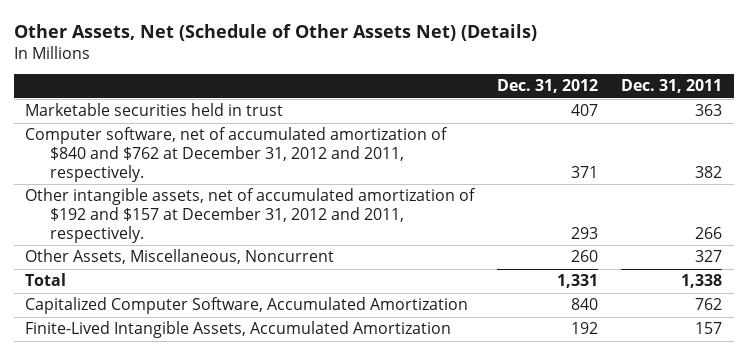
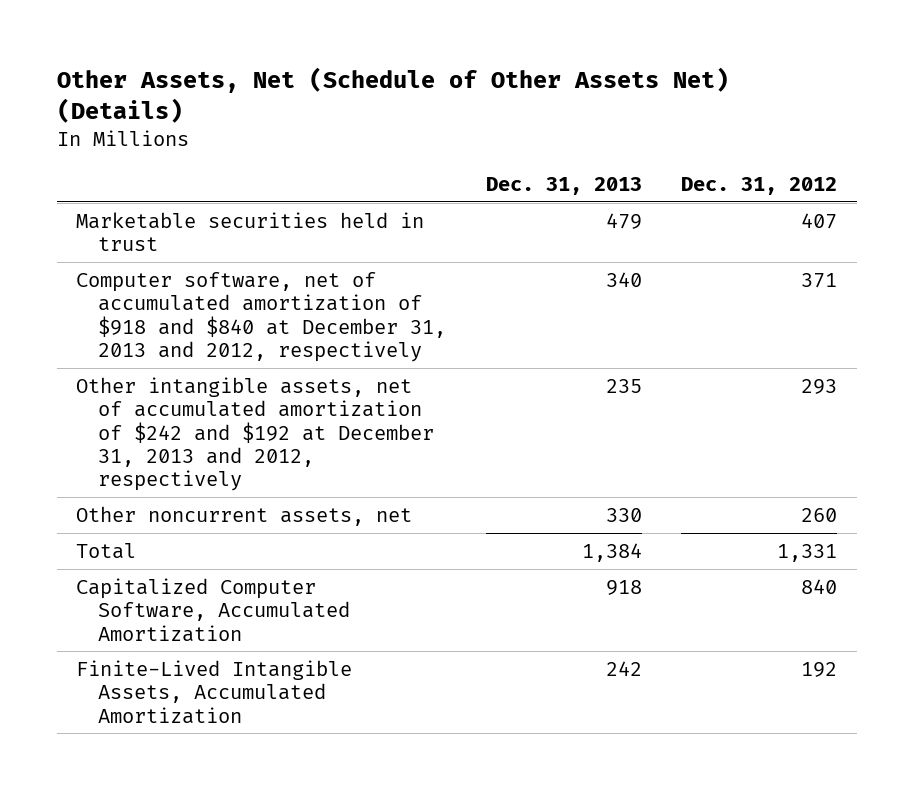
- | Dec. 31, 2012 | Dec. 31, 2011
+ | Dec. 31, 2013 | Dec. 31, 2012
- Computer software, net of accumulated amortization of $840 and $762 at December 31, 2012 and 2011, respectively. | 371 | 382
- Other intangible assets, net of accumulated amortization of $192 and $157 at December 31, 2012 and 2011, respectively. | 293 | 266
- Other Assets, Miscellaneous, Noncurrent | 260 | 327
+ Computer software, net of accumulated amortization of $918 and $840 at December 31, 2013 and 2012, respectively | 340 | 371
+ Other intangible assets, net of accumulated amortization of $242 and $192 at December 31, 2013 and 2012, respectively | 235 | 293
+ Other noncurrent assets, net | 330 | 260

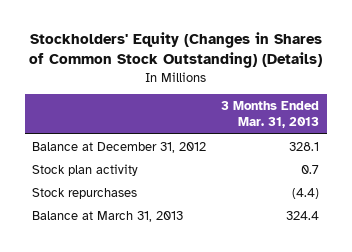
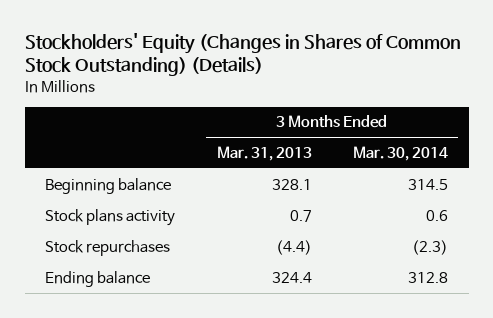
- | 3 Months Ended Mar. 31, 2013
+ | 3 Months Ended Mar. 31, 2013 | 3 Months Ended Mar. 30, 2014
- Balance at December 31, 2012 | 328.1
- Stock plan activity | 0.7
+ Beginning balance | 328.1 | 314.5
+ Stock plans activity | 0.7 | 0.6
- Balance at March 31, 2013 | 324.4
+ Ending balance | 324.4 | 312.8

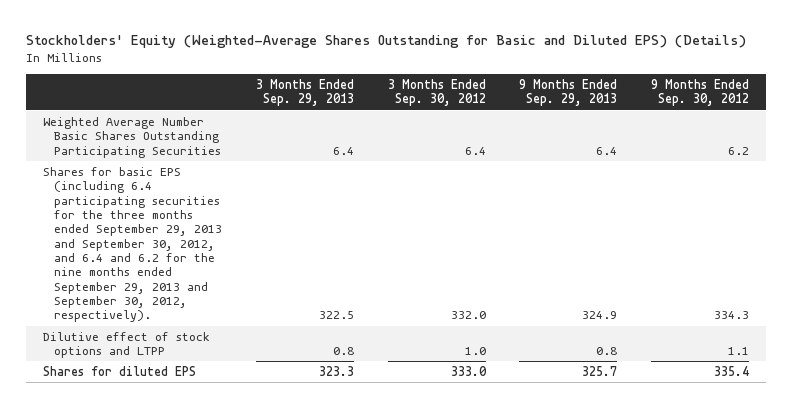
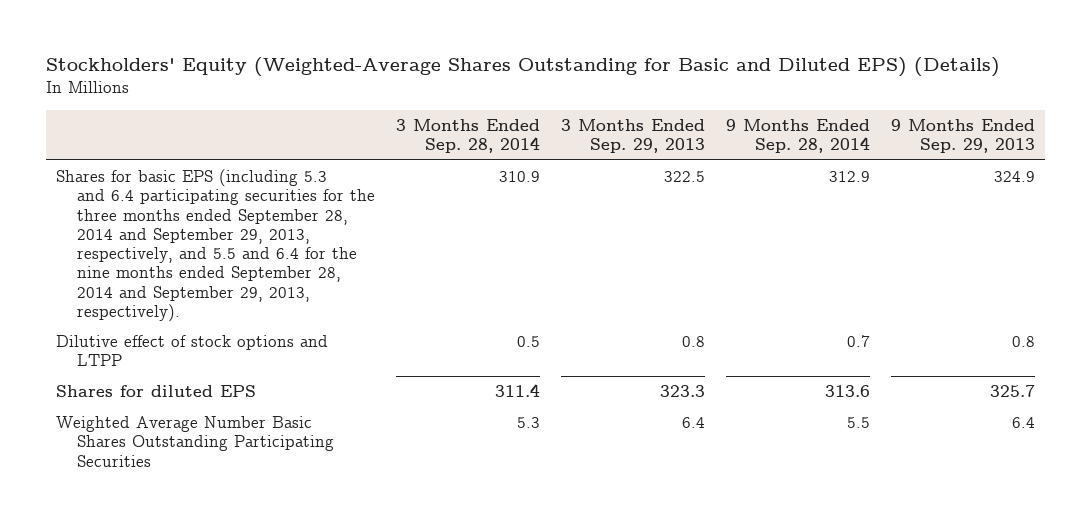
- | 3 Months Ended Sep. 29, 2013 | 3 Months Ended Sep. 30, 2012 | 9 Months Ended Sep. 29, 2013 | 9 Months Ended Sep. 30, 2012
+ | 3 Months Ended Sep. 28, 2014 | 3 Months Ended Sep. 29, 2013 | 9 Months Ended Sep. 28, 2014 | 9 Months Ended Sep. 29, 2013
- Shares for basic EPS (including 6.4 participating securities for the three months ended September 29, 2013 and September 30, 2012, and 6.4 and 6.2 for the nine months ended September 29, 2013 and September 30, 2012, respectively). | 322.5 | 332.0 | 324.9 | 334.3
+ Shares for basic EPS (including 5.3 and 6.4 participating securities for the three months ended September 28, 2014 and September 29, 2013, respectively, and 5.5 and 6.4 for the nine months ended September 28, 2014 and September 29, 2013, respectively). | 310.9 | 322.5 | 312.9 | 324.9
moved down: Weighted Average Number Basic Shares Outstanding Participating Securities | 5.3 | 6.4 | 5.5 | 6.4

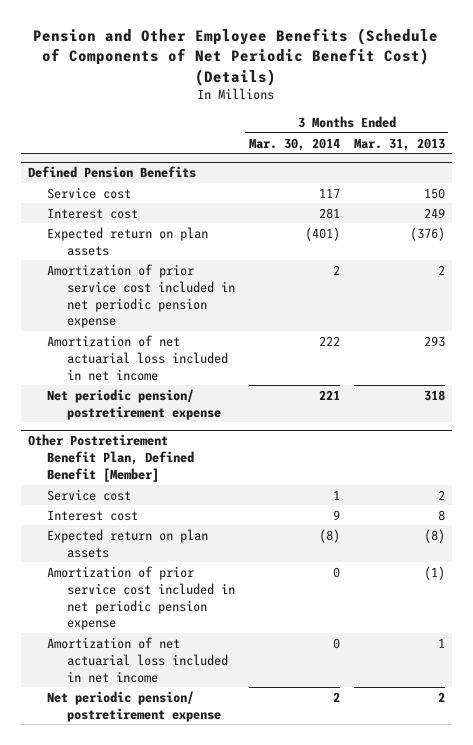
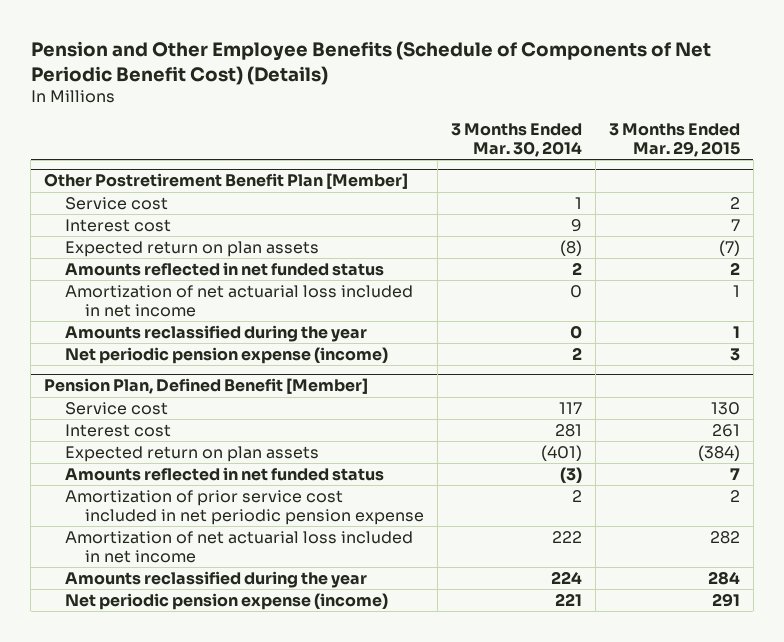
- | 3 Months Ended Mar. 30, 2014 | 3 Months Ended Mar. 31, 2013
+ | 3 Months Ended Mar. 30, 2014 | 3 Months Ended Mar. 29, 2015
- Defined Pension Benefits
+ Other Postretirement Benefit Plan [Member]
+ Service cost | 1 | 2
+ Interest cost | 9 | 7
+ Expected return on plan assets | (8) | (7)
+ Amounts reflected in net funded status | 2 | 2
+ Amortization of net actuarial loss included in net income | 0 | 1
+ Amounts reclassified during the year | 0 | 1
+ Net periodic pension expense (income) | 2 | 3
+ Pension Plan, Defined Benefit [Member]
+ Amounts reflected in net funded status | (3) | 7
- Net periodic pension/ postretirement expense | 221 | 318
- Other Postretirement Benefit Plan, Defined Benefit [Member]
- Service cost | 1 | 2
- Interest cost | 9 | 8
- Expected return on plan assets | (8) | (8)
- Amortization of prior service cost included in net periodic pension expense | 0 | (1)
- Amortization of net actuarial loss included in net income | 0 | 1
- Net periodic pension/ postretirement expense | 2 | 2
+ Amounts reclassified during the year | 224 | 284
+ Net periodic pension expense (income) | 221 | 291

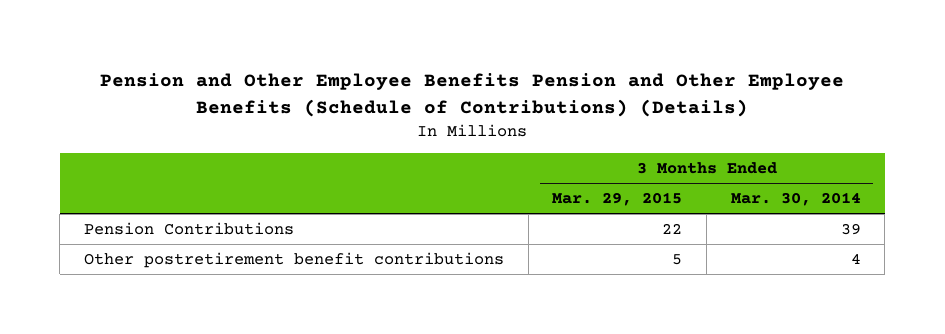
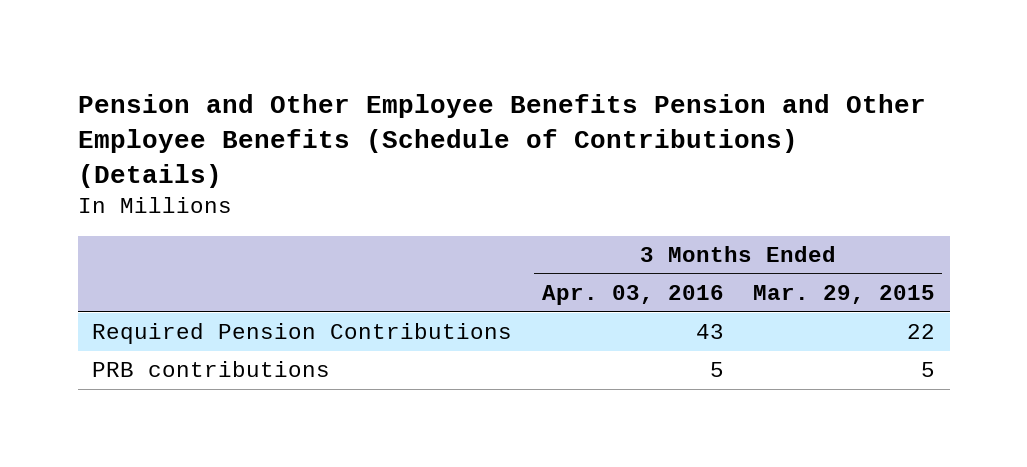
- | 3 Months Ended Mar. 29, 2015 | 3 Months Ended Mar. 30, 2014
+ | 3 Months Ended Apr. 03, 2016 | 3 Months Ended Mar. 29, 2015
- Pension Contributions | 22 | 39
- Other postretirement benefit contributions | 5 | 4
+ Required Pension Contributions | 43 | 22
+ PRB contributions | 5 | 5

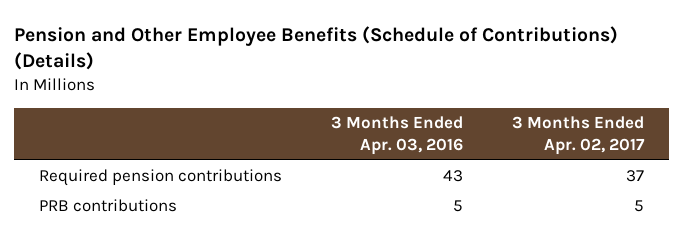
- Pension and Other Employee Benefits Pension and Other Employee Benefits (Schedule of Contributions) (Details)
+ Pension and Other Employee Benefits (Schedule of Contributions) (Details)
- | 3 Months Ended Apr. 03, 2016 | 3 Months Ended Mar. 29, 2015
+ | 3 Months Ended Apr. 03, 2016 | 3 Months Ended Apr. 02, 2017
- Required Pension Contributions | 43 | 22
+ Required pension contributions | 43 | 37

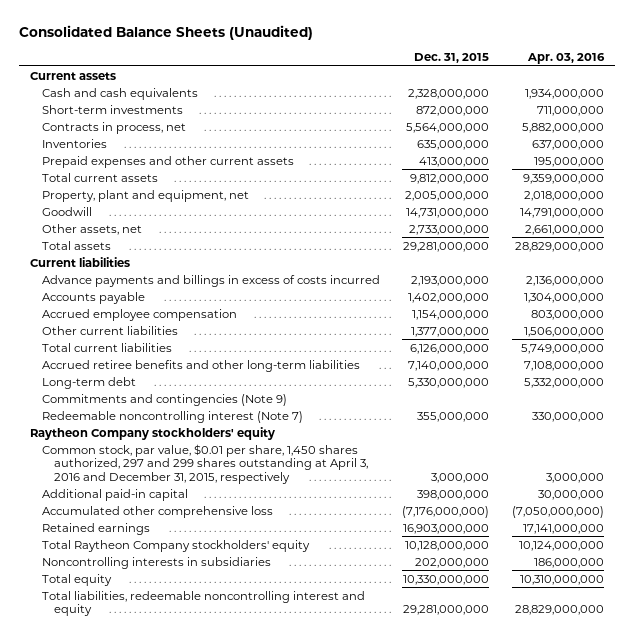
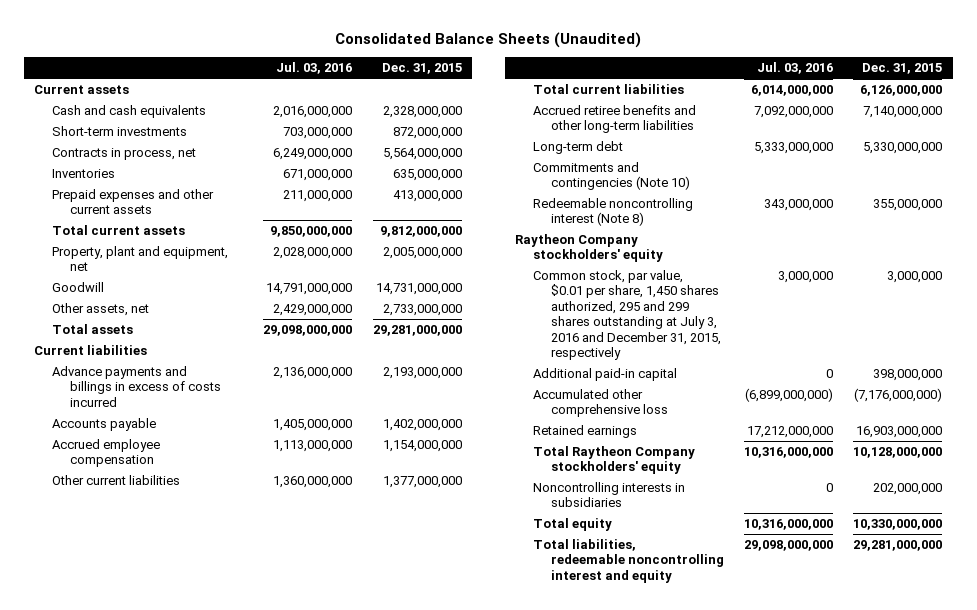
- | Dec. 31, 2015 | Apr. 03, 2016
+ | Jul. 03, 2016 | Dec. 31, 2015
- Commitments and contingencies (Note 9)
- Redeemable noncontrolling interest (Note 7) | 355,000,000 | 330,000,000
+ Commitments and contingencies (Note 10)
+ Redeemable noncontrolling interest (Note 8) | 343,000,000 | 355,000,000
- Common stock, par value, $0.01 per share, 1,450 shares authorized, 297 and 299 shares outstanding at April 3, 2016 and December 31, 2015, respectively | 3,000,000 | 3,000,000
+ Common stock, par value, $0.01 per share, 1,450 shares authorized, 295 and 299 shares outstanding at July 3, 2016 and December 31, 2015, respectively | 3,000,000 | 3,000,000

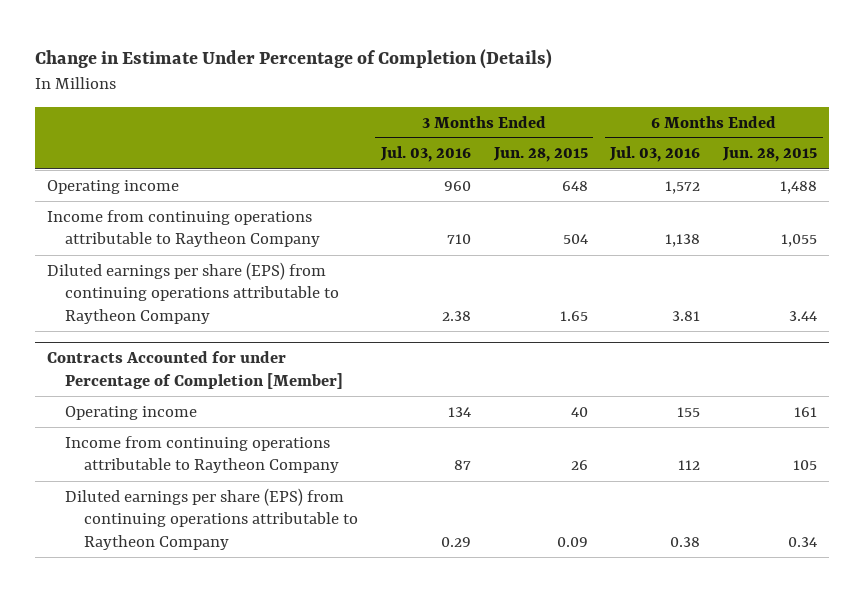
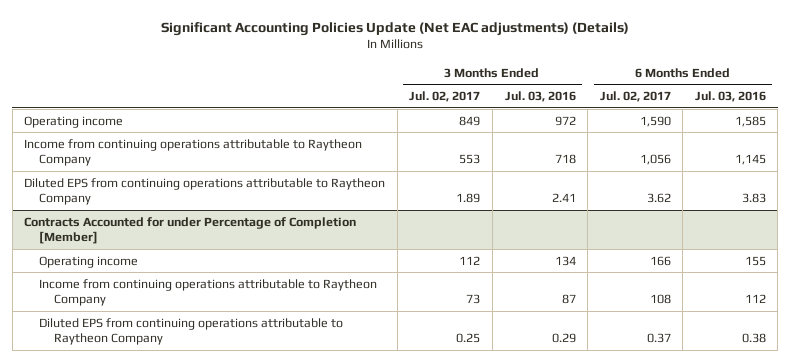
- Change in Estimate Under Percentage of Completion (Details)
+ Significant Accounting Policies Update (Net EAC adjustments) (Details)
- | 3 Months Ended Jul. 03, 2016 | 3 Months Ended Jun. 28, 2015 | 6 Months Ended Jul. 03, 2016 | 6 Months Ended Jun. 28, 2015
+ | 3 Months Ended Jul. 02, 2017 | 3 Months Ended Jul. 03, 2016 | 6 Months Ended Jul. 02, 2017 | 6 Months Ended Jul. 03, 2016
- Operating income | 960 | 648 | 1,572 | 1,488
- Income from continuing operations attributable to Raytheon Company | 710 | 504 | 1,138 | 1,055
- Diluted earnings per share (EPS) from continuing operations attributable to Raytheon Company | 2.38 | 1.65 | 3.81 | 3.44
+ Operating income | 849 | 972 | 1,590 | 1,585
+ Income from continuing operations attributable to Raytheon Company | 553 | 718 | 1,056 | 1,145
+ Diluted EPS from continuing operations attributable to Raytheon Company | 1.89 | 2.41 | 3.62 | 3.83
@ Contracts Accounted for under Percentage of Completion [Member]
- Diluted earnings per share (EPS) from continuing operations attributable to Raytheon Company | 0.29 | 0.09 | 0.38 | 0.34
+ Diluted EPS from continuing operations attributable to Raytheon Company | 0.25 | 0.29 | 0.37 | 0.38

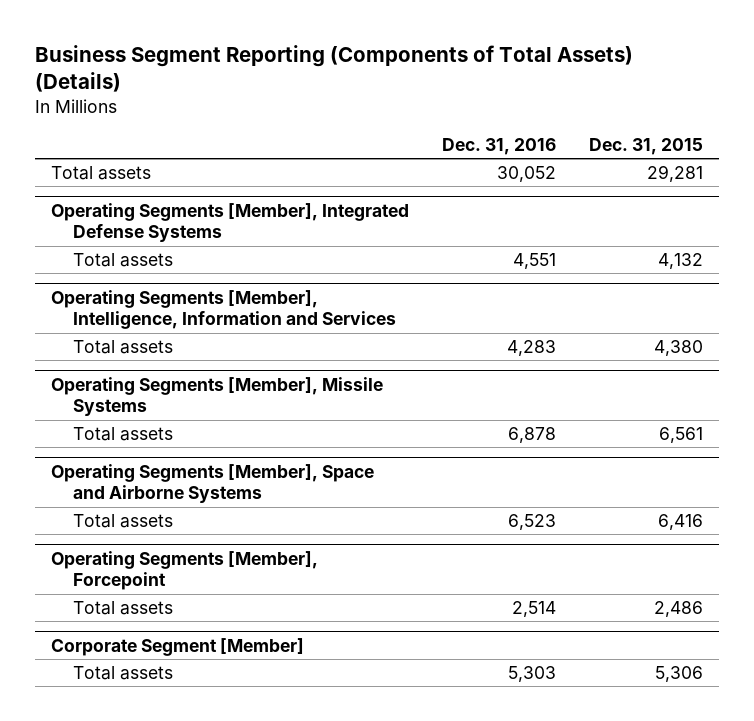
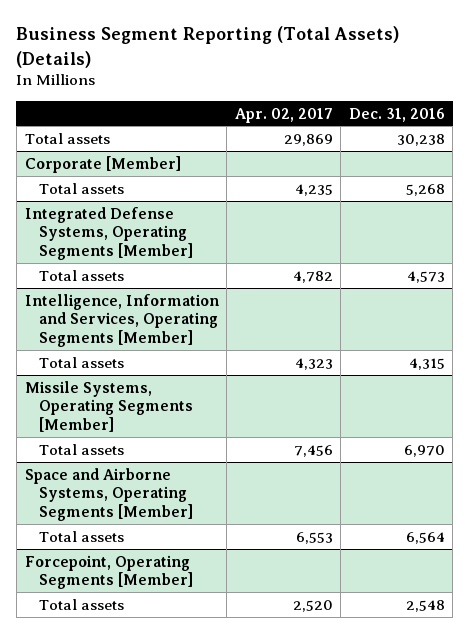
- Business Segment Reporting (Components of Total Assets) (Details)
+ Business Segment Reporting (Total Assets) (Details)
- | Dec. 31, 2016 | Dec. 31, 2015
+ | Apr. 02, 2017 | Dec. 31, 2016
- Total assets | 30,052 | 29,281
- Operating Segments [Member], Integrated Defense Systems
- Total assets | 4,551 | 4,132
- Operating Segments [Member], Intelligence, Information and Services
- Total assets | 4,283 | 4,380
- Operating Segments [Member], Missile Systems
- Total assets | 6,878 | 6,561
- Operating Segments [Member], Space and Airborne Systems
- Total assets | 6,523 | 6,416
- Operating Segments [Member], Forcepoint
- Total assets | 2,514 | 2,486
- Corporate Segment [Member]
- Total assets | 5,303 | 5,306
+ Total assets | 29,869 | 30,238
+ Corporate [Member]
+ Total assets | 4,235 | 5,268
+ Integrated Defense Systems, Operating Segments [Member]
+ Total assets | 4,782 | 4,573
+ Intelligence, Information and Services, Operating Segments [Member]
+ Total assets | 4,323 | 4,315
+ Missile Systems, Operating Segments [Member]
+ Total assets | 7,456 | 6,970
+ Space and Airborne Systems, Operating Segments [Member]
+ Total assets | 6,553 | 6,564
+ Forcepoint, Operating Segments [Member]
+ Total assets | 2,520 | 2,548

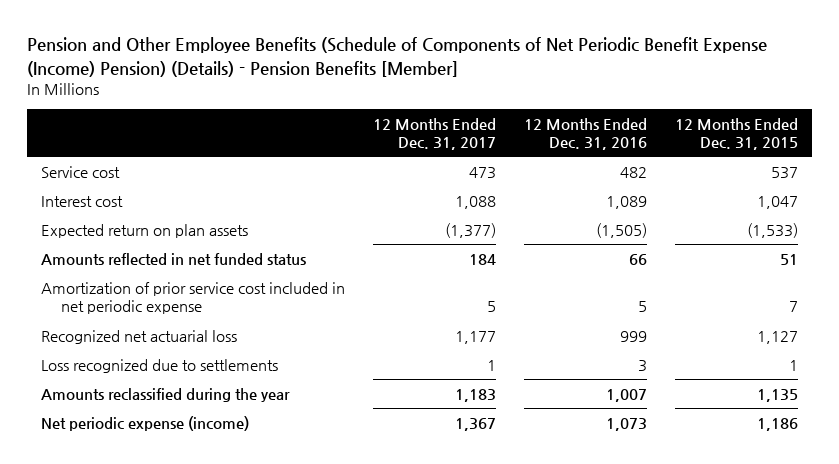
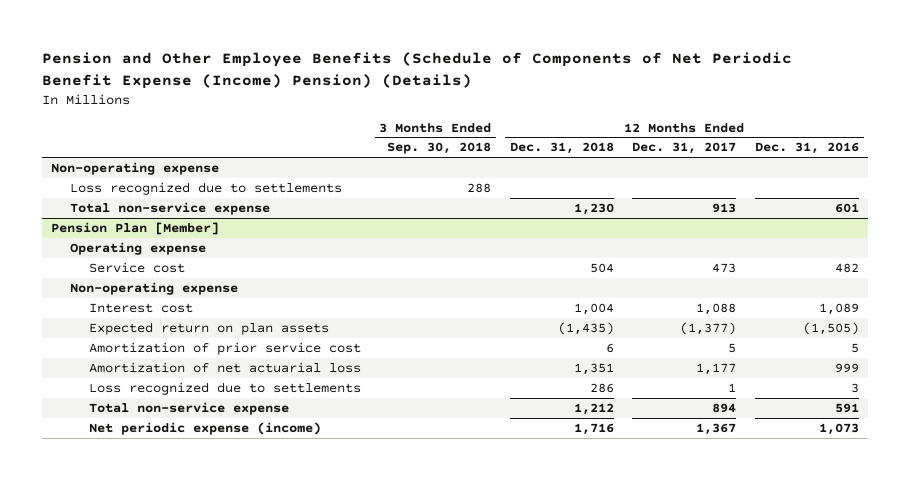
- Pension and Other Employee Benefits (Schedule of Components of Net Periodic Benefit Expense (Income) Pension) (Details) - Pension Benefits [Member]
+ Pension and Other Employee Benefits (Schedule of Components of Net Periodic Benefit Expense (Income) Pension) (Details)
- | 12 Months Ended Dec. 31, 2017 | 12 Months Ended Dec. 31, 2016 | 12 Months Ended Dec. 31, 2015
+ | 3 Months Ended Sep. 30, 2018 | 12 Months Ended Dec. 31, 2018 | 12 Months Ended Dec. 31, 2017 | 12 Months Ended Dec. 31, 2016
+ Non-operating expense
+ Loss recognized due to settlements | 288 | | |
+ Total non-service expense | | 1,230 | 913 | 601
+ Pension Plan [Member]
+ Operating expense
+ Non-operating expense
- Amounts reflected in net funded status | 184 | 66 | 51
- Amortization of prior service cost included in net periodic expense | 5 | 5 | 7
- Recognized net actuarial loss | 1,177 | 999 | 1,127
+ Amortization of prior service cost | | 6 | 5 | 5
+ Amortization of net actuarial loss | | 1,351 | 1,177 | 999
- Amounts reclassified during the year | 1,183 | 1,007 | 1,135
+ Total non-service expense | | 1,212 | 894 | 591

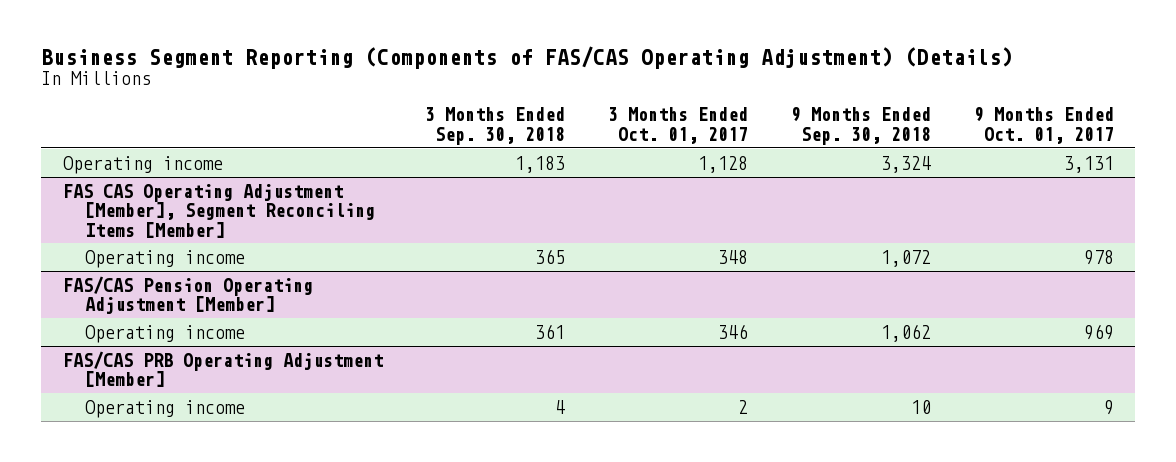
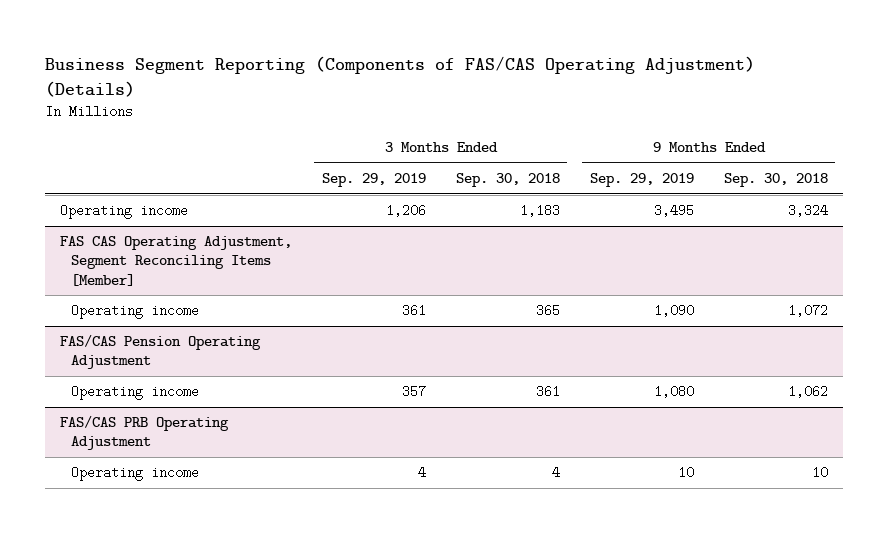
- | 3 Months Ended Sep. 30, 2018 | 3 Months Ended Oct. 01, 2017 | 9 Months Ended Sep. 30, 2018 | 9 Months Ended Oct. 01, 2017
+ | 3 Months Ended Sep. 29, 2019 | 3 Months Ended Sep. 30, 2018 | 9 Months Ended Sep. 29, 2019 | 9 Months Ended Sep. 30, 2018
- FAS CAS Operating Adjustment [Member], Segment Reconciling Items [Member]
+ FAS CAS Operating Adjustment, Segment Reconciling Items [Member]
- FAS/CAS Pension Operating Adjustment [Member]
+ FAS/CAS Pension Operating Adjustment
- FAS/CAS PRB Operating Adjustment [Member]
+ FAS/CAS PRB Operating Adjustment

